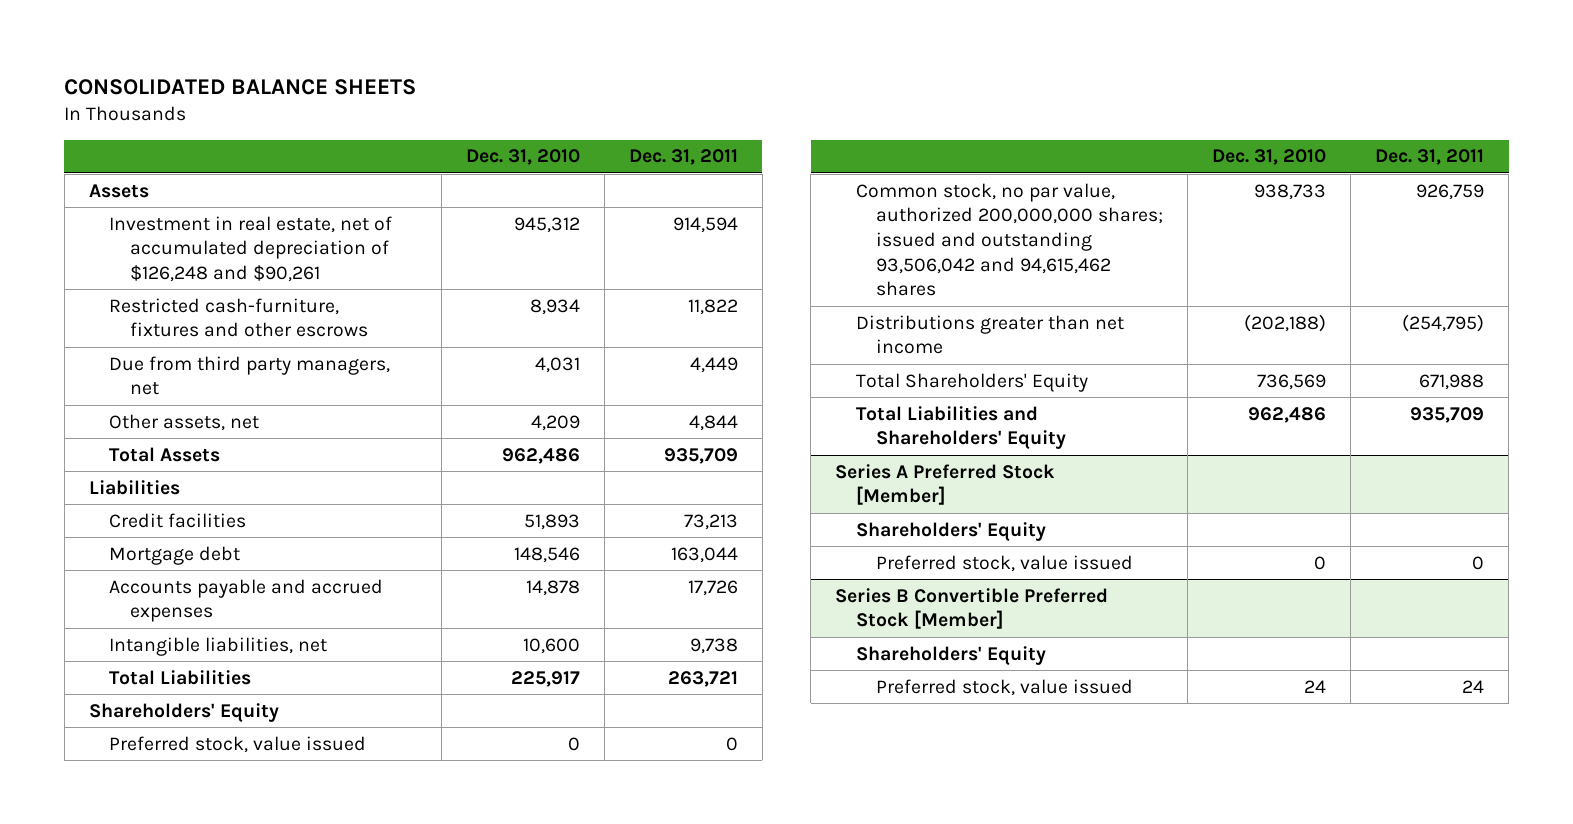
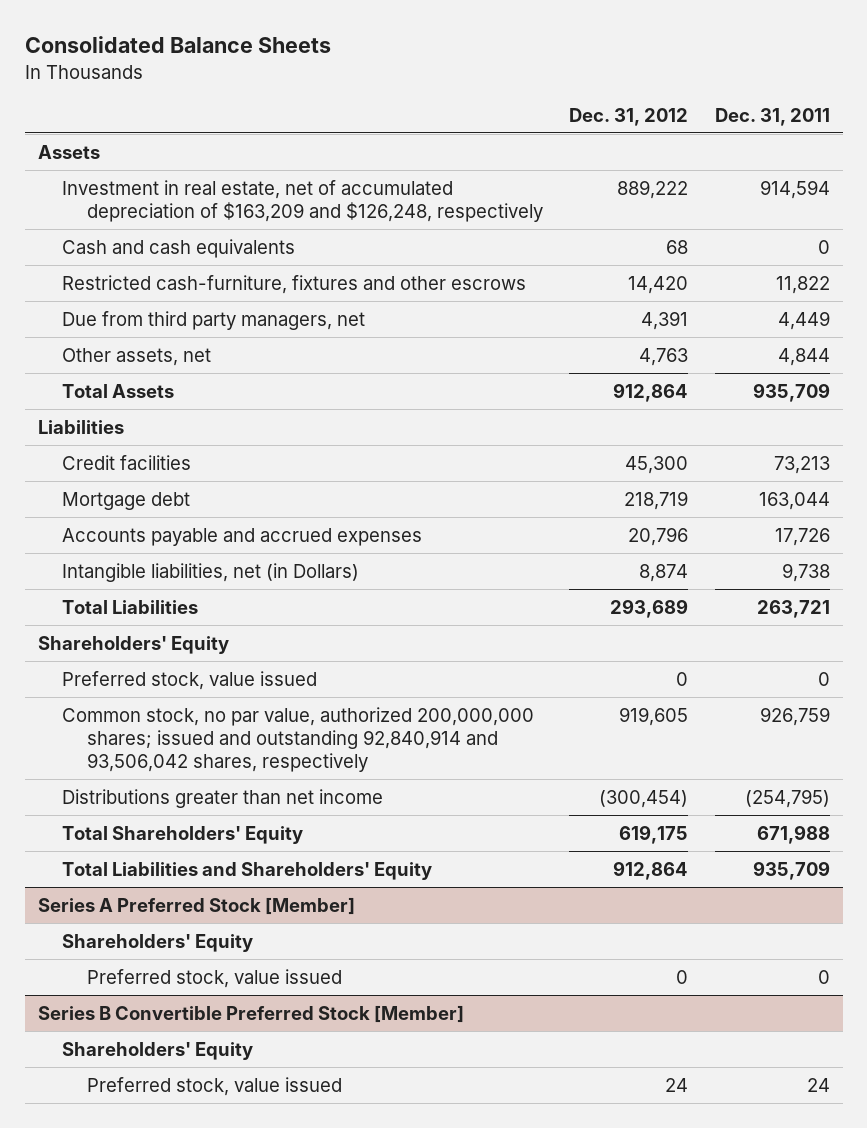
- CONSOLIDATED BALANCE SHEETS
+ Consolidated Balance Sheets
- | Dec. 31, 2010 | Dec. 31, 2011
+ | Dec. 31, 2012 | Dec. 31, 2011
- Investment in real estate, net of accumulated depreciation of $126,248 and $90,261 | 945,312 | 914,594
+ Investment in real estate, net of accumulated depreciation of $163,209 and $126,248, respectively | 889,222 | 914,594
+ Cash and cash equivalents | 68 | 0
- Intangible liabilities, net | 10,600 | 9,738
+ Intangible liabilities, net (in Dollars) | 8,874 | 9,738
- Common stock, no par value, authorized 200,000,000 shares; issued and outstanding 93,506,042 and 94,615,462 shares | 938,733 | 926,759
+ Common stock, no par value, authorized 200,000,000 shares; issued and outstanding 92,840,914 and 93,506,042 shares, respectively | 919,605 | 926,759

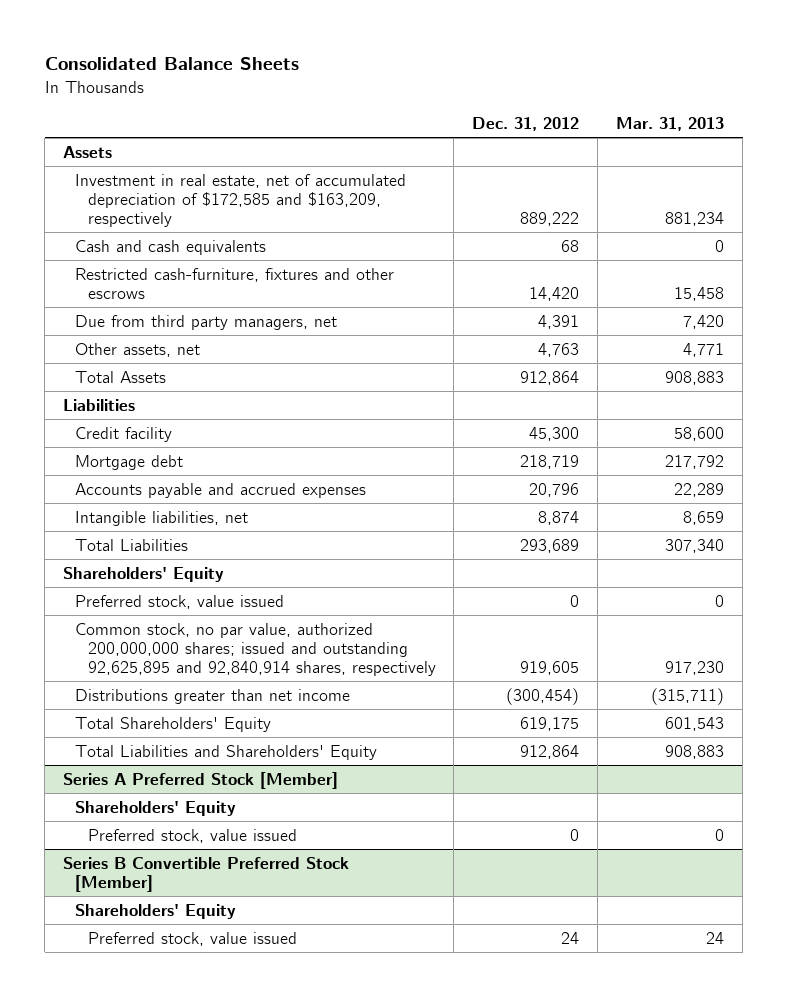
- | Dec. 31, 2012 | Dec. 31, 2011
+ | Dec. 31, 2012 | Mar. 31, 2013
- Investment in real estate, net of accumulated depreciation of $163,209 and $126,248, respectively | 889,222 | 914,594
+ Investment in real estate, net of accumulated depreciation of $172,585 and $163,209, respectively | 889,222 | 881,234
- Credit facilities | 45,300 | 73,213
+ Credit facility | 45,300 | 58,600
- Intangible liabilities, net (in Dollars) | 8,874 | 9,738
+ Intangible liabilities, net | 8,874 | 8,659
- Common stock, no par value, authorized 200,000,000 shares; issued and outstanding 92,840,914 and 93,506,042 shares, respectively | 919,605 | 926,759
+ Common stock, no par value, authorized 200,000,000 shares; issued and outstanding 92,625,895 and 92,840,914 shares, respectively | 919,605 | 917,230

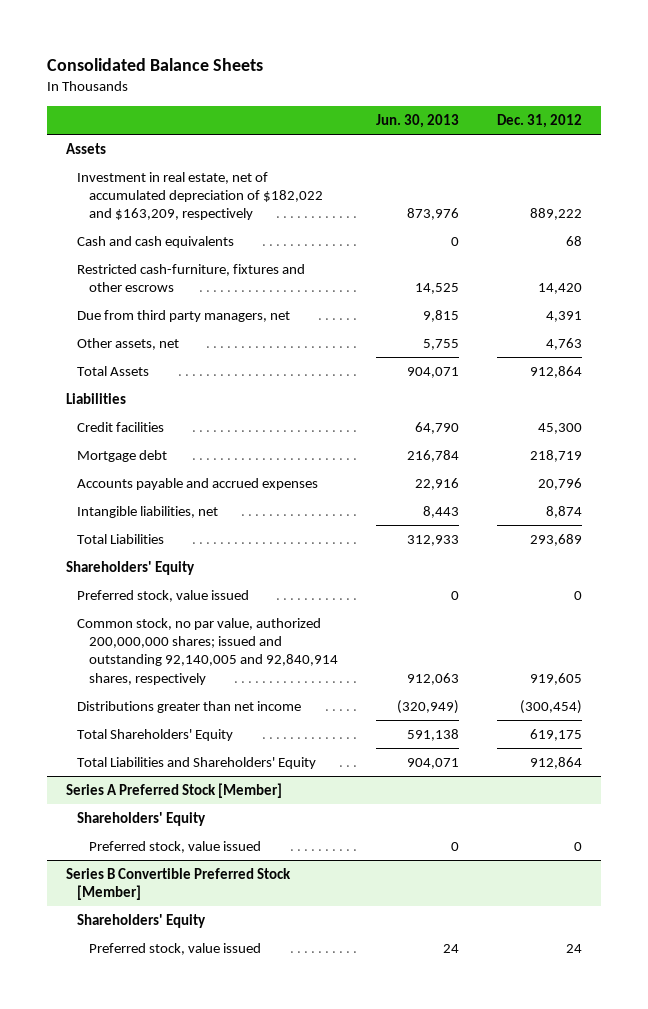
- | Dec. 31, 2012 | Mar. 31, 2013
+ | Jun. 30, 2013 | Dec. 31, 2012
- Investment in real estate, net of accumulated depreciation of $172,585 and $163,209, respectively | 889,222 | 881,234
+ Investment in real estate, net of accumulated depreciation of $182,022 and $163,209, respectively | 873,976 | 889,222
- Credit facility | 45,300 | 58,600
+ Credit facilities | 64,790 | 45,300
- Common stock, no par value, authorized 200,000,000 shares; issued and outstanding 92,625,895 and 92,840,914 shares, respectively | 919,605 | 917,230
+ Common stock, no par value, authorized 200,000,000 shares; issued and outstanding 92,140,005 and 92,840,914 shares, respectively | 912,063 | 919,605

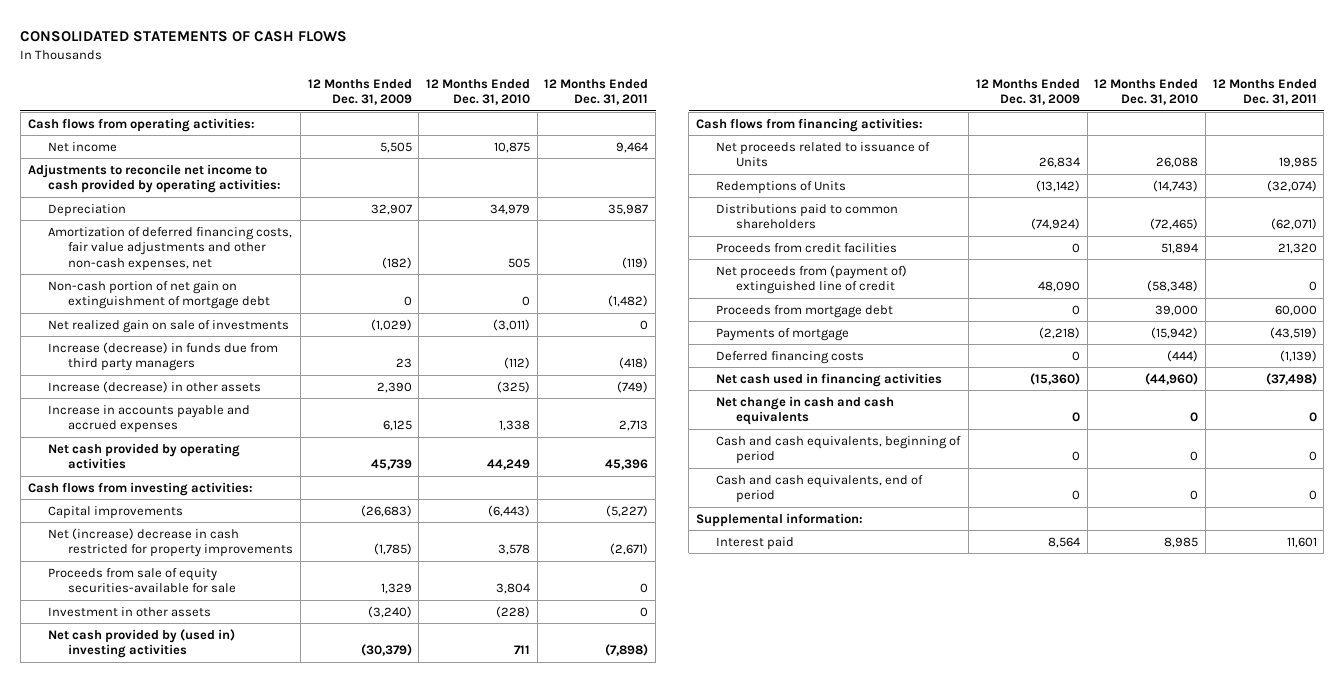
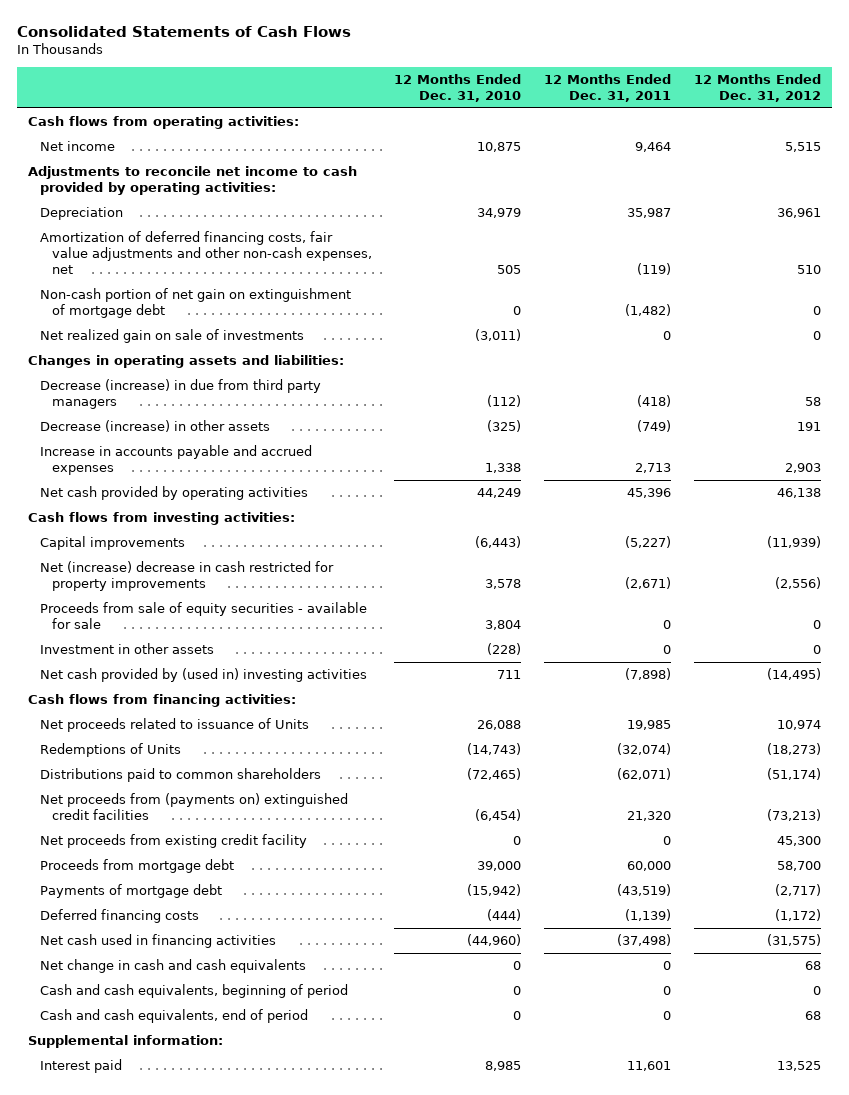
- CONSOLIDATED STATEMENTS OF CASH FLOWS
+ Consolidated Statements of Cash Flows
- | 12 Months Ended Dec. 31, 2009 | 12 Months Ended Dec. 31, 2010 | 12 Months Ended Dec. 31, 2011
+ | 12 Months Ended Dec. 31, 2010 | 12 Months Ended Dec. 31, 2011 | 12 Months Ended Dec. 31, 2012
- Increase (decrease) in funds due from third party managers | 23 | (112) | (418)
- Increase (decrease) in other assets | 2,390 | (325) | (749)
+ Changes in operating assets and liabilities:
+ Decrease (increase) in due from third party managers | (112) | (418) | 58
+ Decrease (increase) in other assets | (325) | (749) | 191
- Proceeds from sale of equity securities-available for sale | 1,329 | 3,804 | 0
+ Proceeds from sale of equity securities - available for sale | 3,804 | 0 | 0
- Proceeds from credit facilities | 0 | 51,894 | 21,320
- Net proceeds from (payment of) extinguished line of credit | 48,090 | (58,348) | 0
+ Net proceeds from (payments on) extinguished credit facilities | (6,454) | 21,320 | (73,213)
+ Net proceeds from existing credit facility | 0 | 0 | 45,300
- Payments of mortgage | (2,218) | (15,942) | (43,519)
+ Payments of mortgage debt | (15,942) | (43,519) | (2,717)

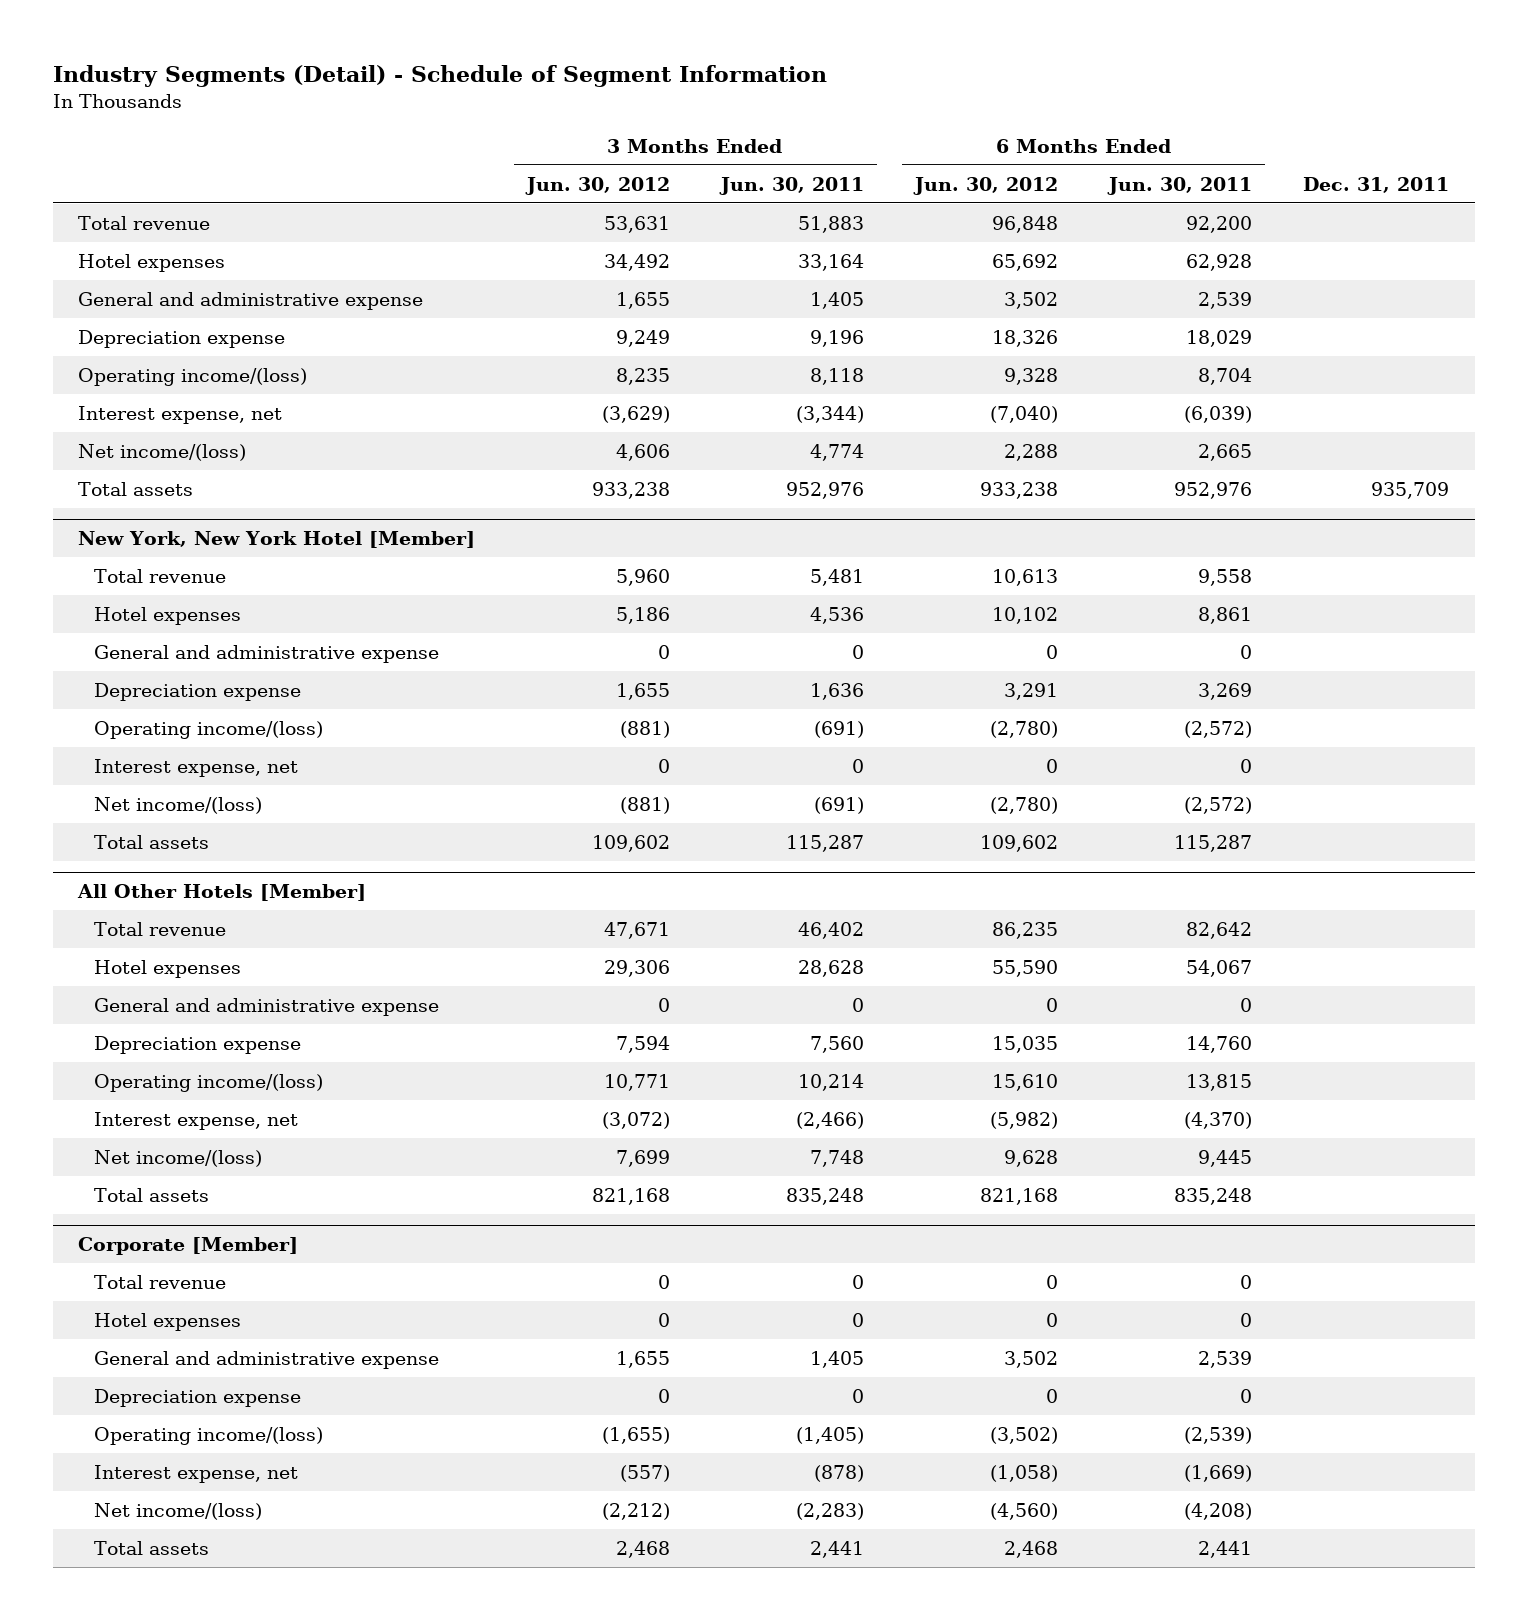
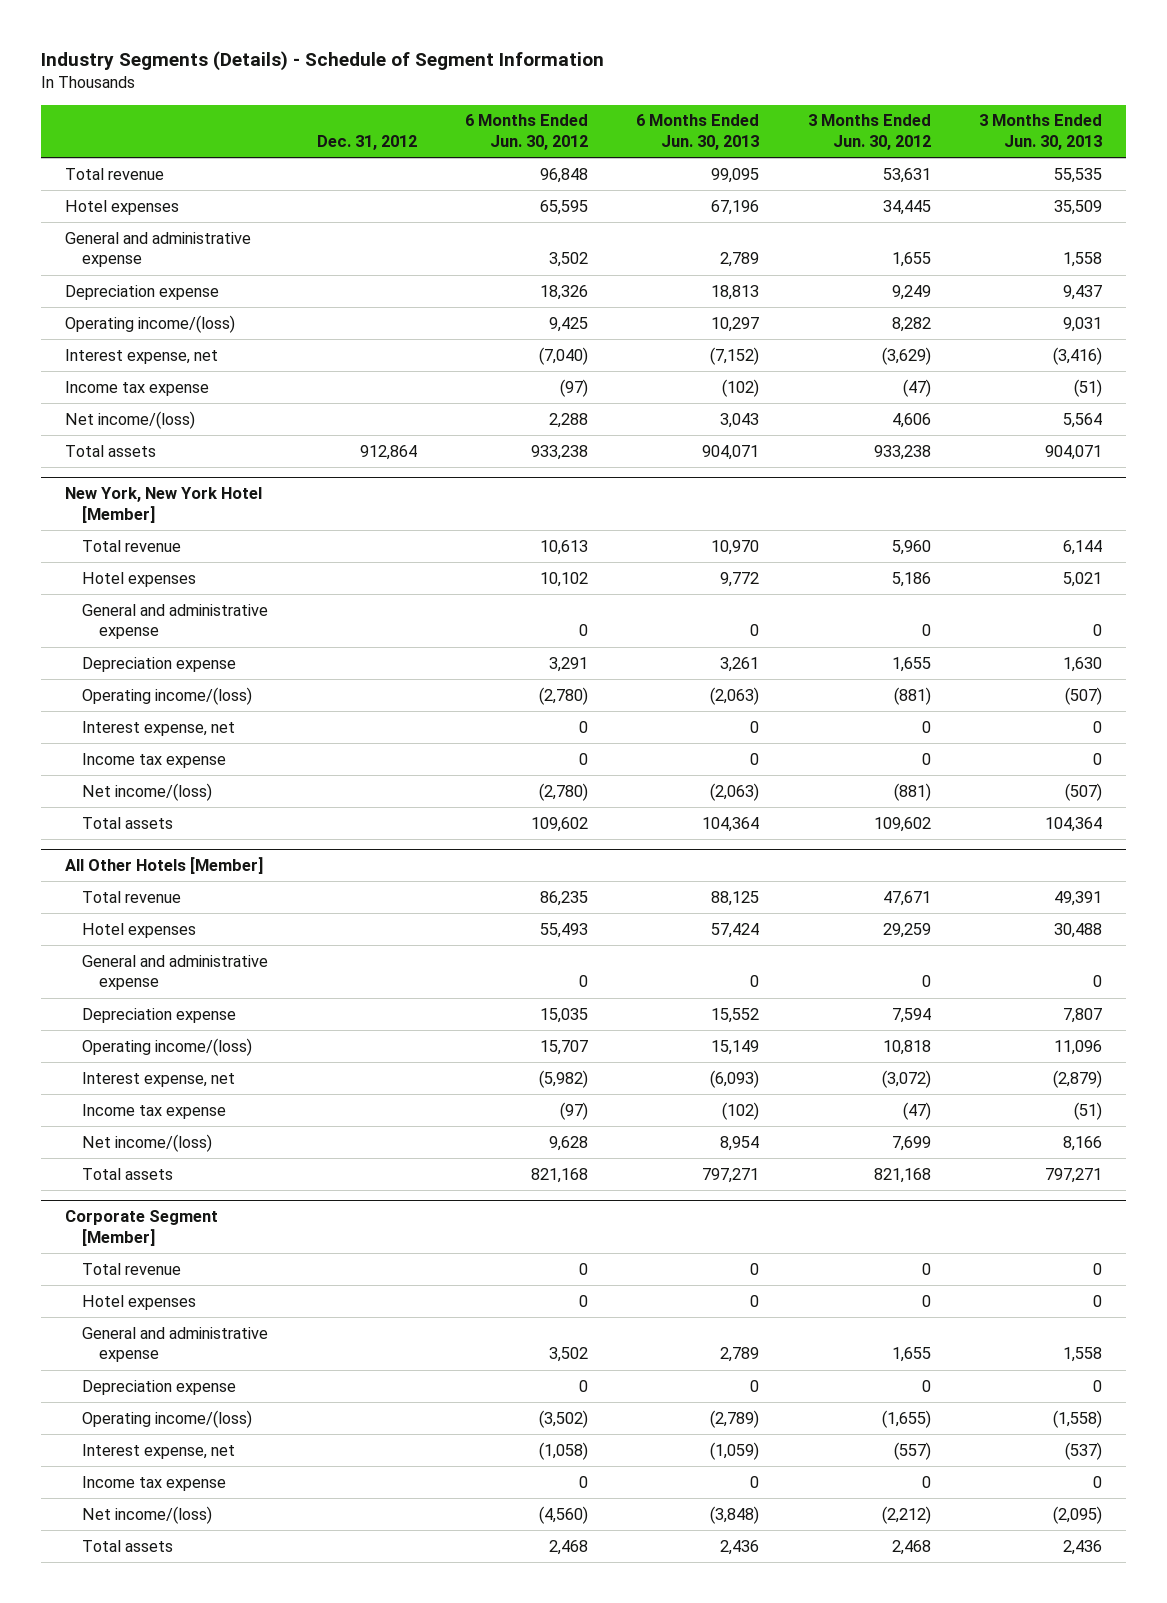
- Industry Segments (Detail) - Schedule of Segment Information
+ Industry Segments (Details) - Schedule of Segment Information
- | 3 Months Ended Jun. 30, 2012 | 3 Months Ended Jun. 30, 2011 | 6 Months Ended Jun. 30, 2012 | 6 Months Ended Jun. 30, 2011 | Dec. 31, 2011
+ | Dec. 31, 2012 | 6 Months Ended Jun. 30, 2012 | 6 Months Ended Jun. 30, 2013 | 3 Months Ended Jun. 30, 2012 | 3 Months Ended Jun. 30, 2013
- Hotel expenses | 34,492 | 33,164 | 65,692 | 62,928 |
+ Hotel expenses | | 65,595 | 67,196 | 34,445 | 35,509
- Operating income/(loss) | 8,235 | 8,118 | 9,328 | 8,704 |
+ Operating income/(loss) | | 9,425 | 10,297 | 8,282 | 9,031
+ Income tax expense | | (97) | (102) | (47) | (51)
@ New York, New York Hotel [Member]
+ Income tax expense | | 0 | 0 | 0 | 0
@ All Other Hotels [Member]
- Hotel expenses | 29,306 | 28,628 | 55,590 | 54,067 |
+ Hotel expenses | | 55,493 | 57,424 | 29,259 | 30,488
- Operating income/(loss) | 10,771 | 10,214 | 15,610 | 13,815 |
+ Operating income/(loss) | | 15,707 | 15,149 | 10,818 | 11,096
+ Income tax expense | | (97) | (102) | (47) | (51)
- Corporate [Member]
+ Corporate Segment [Member]
+ Income tax expense | | 0 | 0 | 0 | 0

